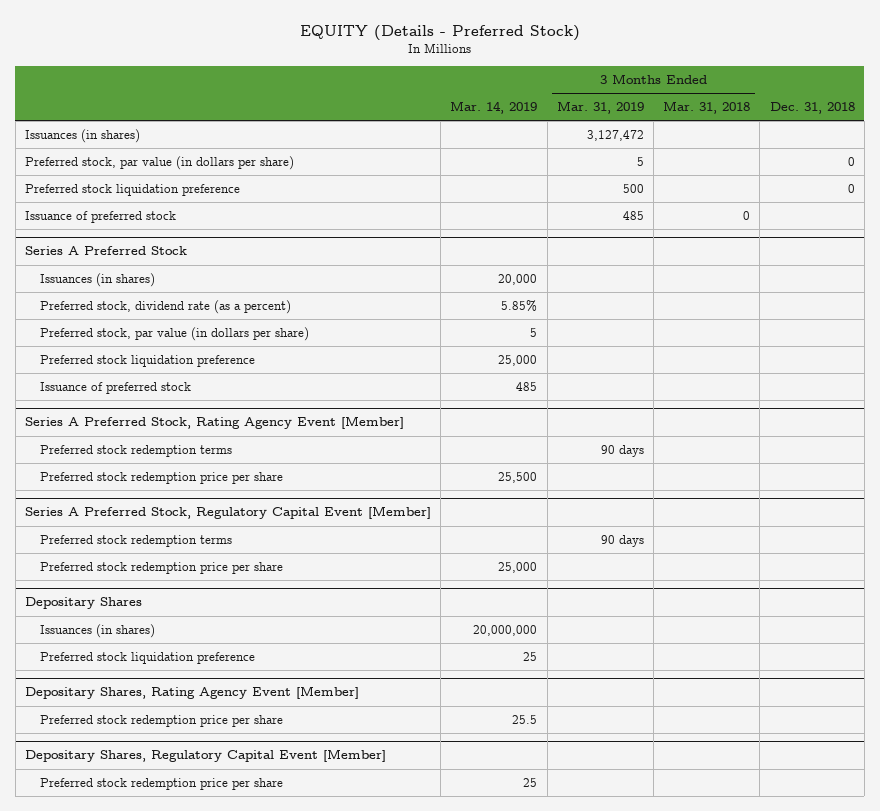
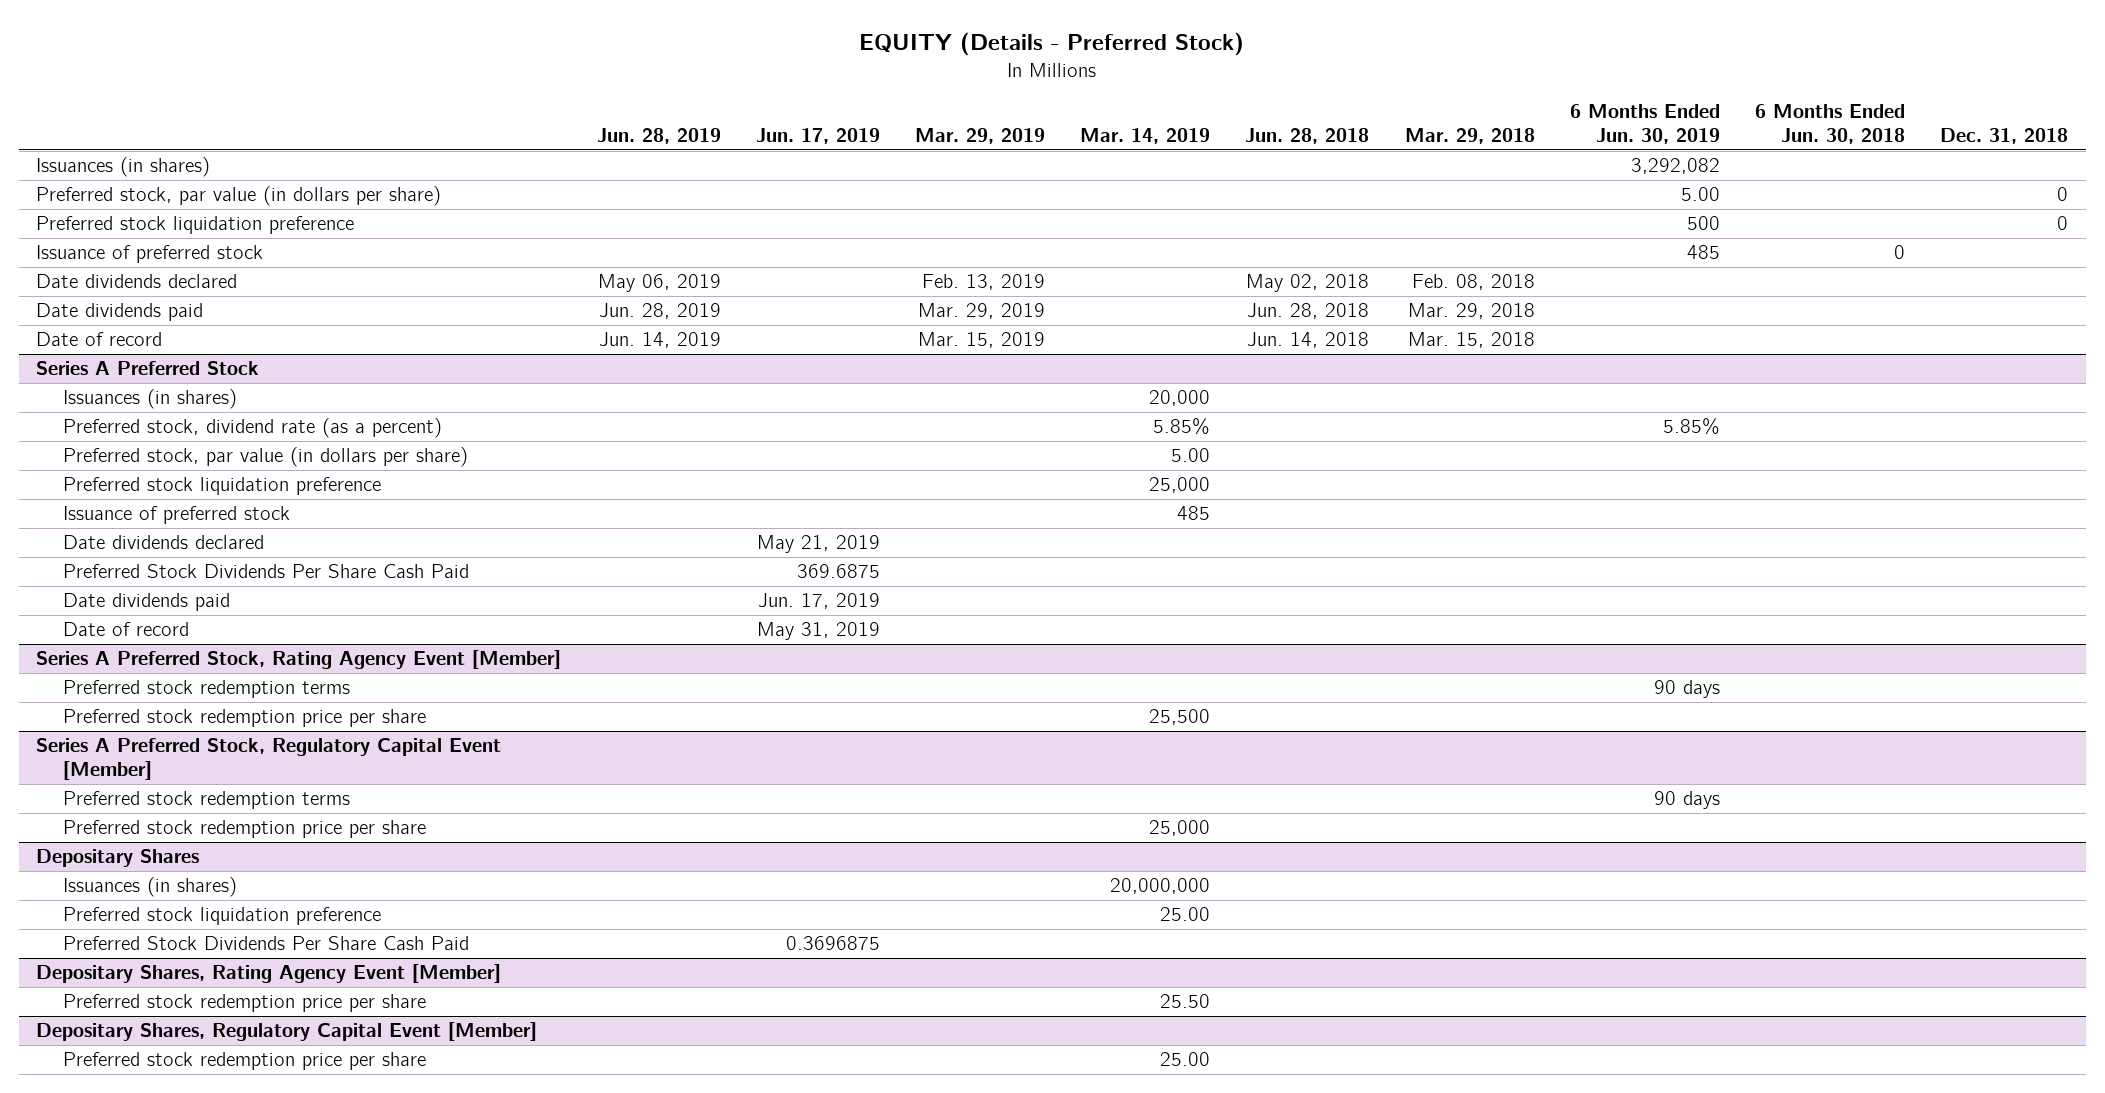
- | Mar. 14, 2019 | 3 Months Ended Mar. 31, 2019 | 3 Months Ended Mar. 31, 2018 | Dec. 31, 2018
+ | Jun. 28, 2019 | Jun. 17, 2019 | Mar. 29, 2019 | Mar. 14, 2019 | Jun. 28, 2018 | Mar. 29, 2018 | 6 Months Ended Jun. 30, 2019 | 6 Months Ended Jun. 30, 2018 | Dec. 31, 2018
+ Date dividends declared | May 06, 2019 | | Feb. 13, 2019 | | May 02, 2018 | Feb. 08, 2018 | | |
+ Date dividends paid | Jun. 28, 2019 | | Mar. 29, 2019 | | Jun. 28, 2018 | Mar. 29, 2018 | | |
+ Date of record | Jun. 14, 2019 | | Mar. 15, 2019 | | Jun. 14, 2018 | Mar. 15, 2018 | | |
@ Series A Preferred Stock
- Preferred stock, par value (in dollars per share) | 5 | | |
+ Preferred stock, par value (in dollars per share) | | | | 5.00 | | | | |
+ Date dividends declared | | May 21, 2019 | | | | | | |
+ Preferred Stock Dividends Per Share Cash Paid | | 369.6875 | | | | | | |
+ Date dividends paid | | Jun. 17, 2019 | | | | | | |
+ Date of record | | May 31, 2019 | | | | | | |
@ Depositary Shares
- Preferred stock liquidation preference | 25 | | |
+ Preferred stock liquidation preference | | | | 25.00 | | | | |
+ Preferred Stock Dividends Per Share Cash Paid | | 0.3696875 | | | | | | |
@ Depositary Shares, Rating Agency Event [Member]
- Preferred stock redemption price per share | 25.5 | | |
+ Preferred stock redemption price per share | | | | 25.50 | | | | |
@ Depositary Shares, Regulatory Capital Event [Member]
- Preferred stock redemption price per share | 25 | | |
+ Preferred stock redemption price per share | | | | 25.00 | | | | |

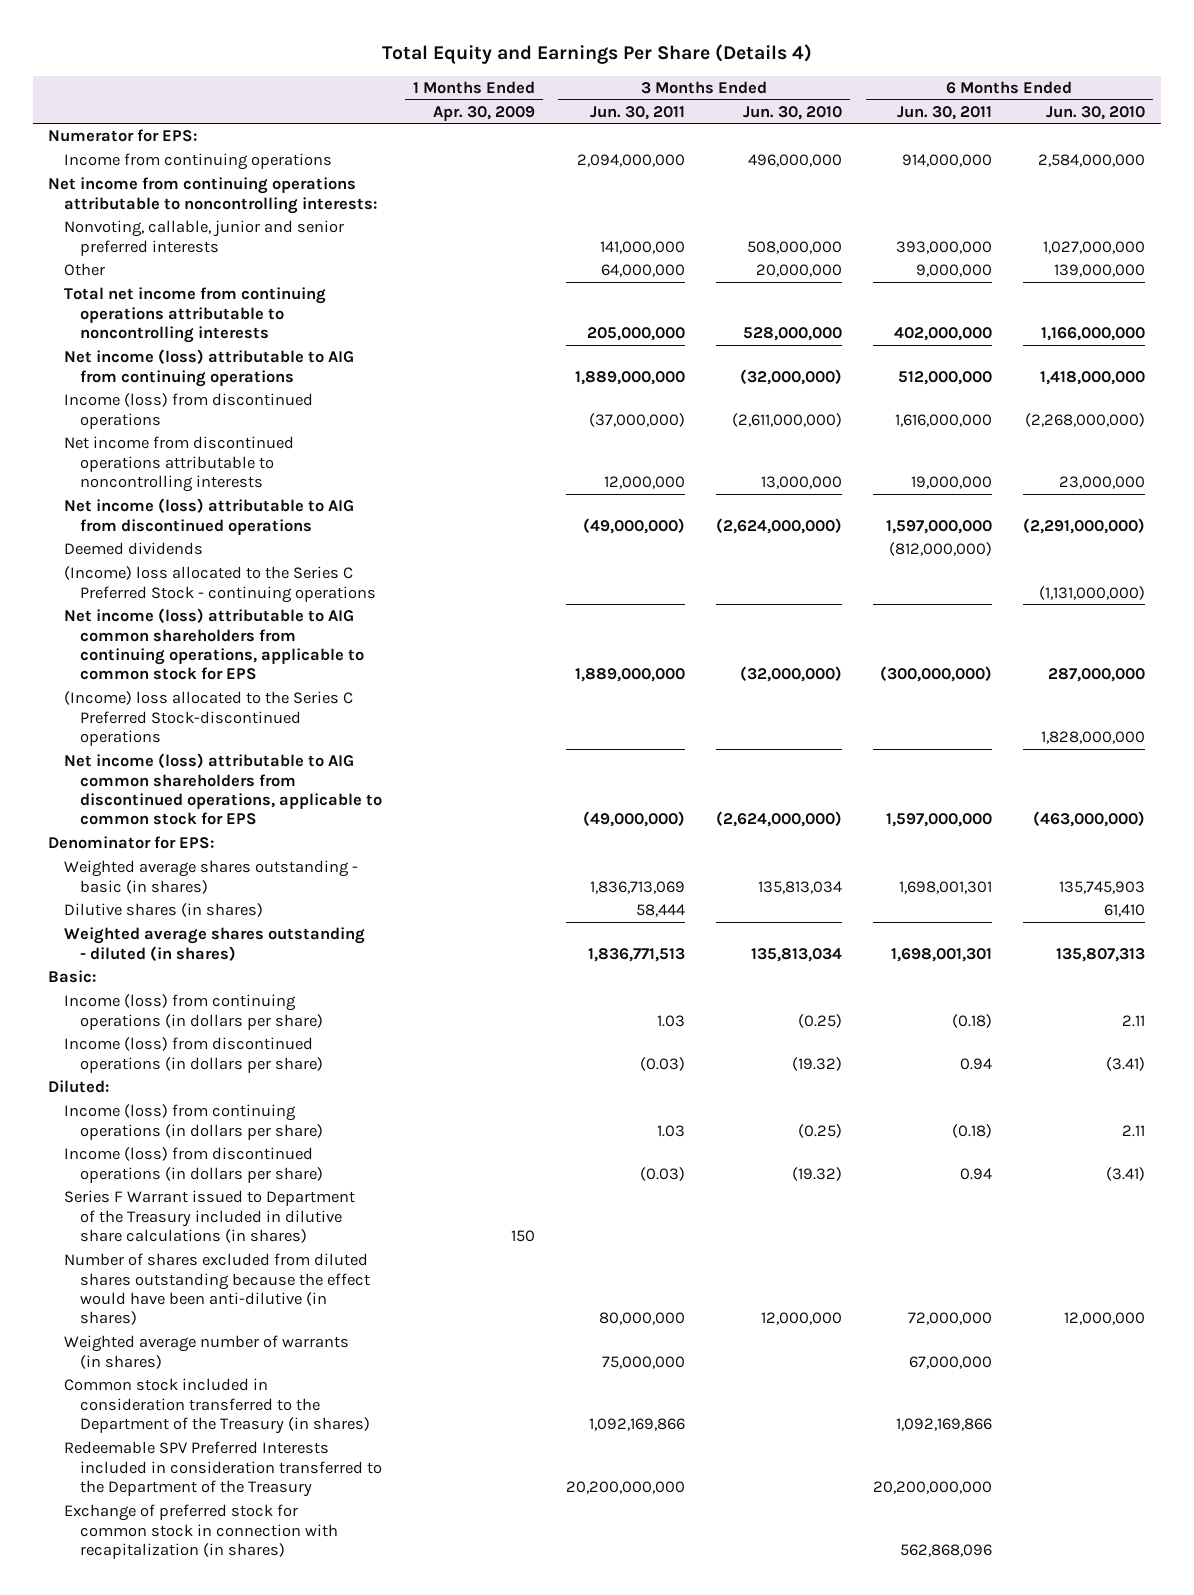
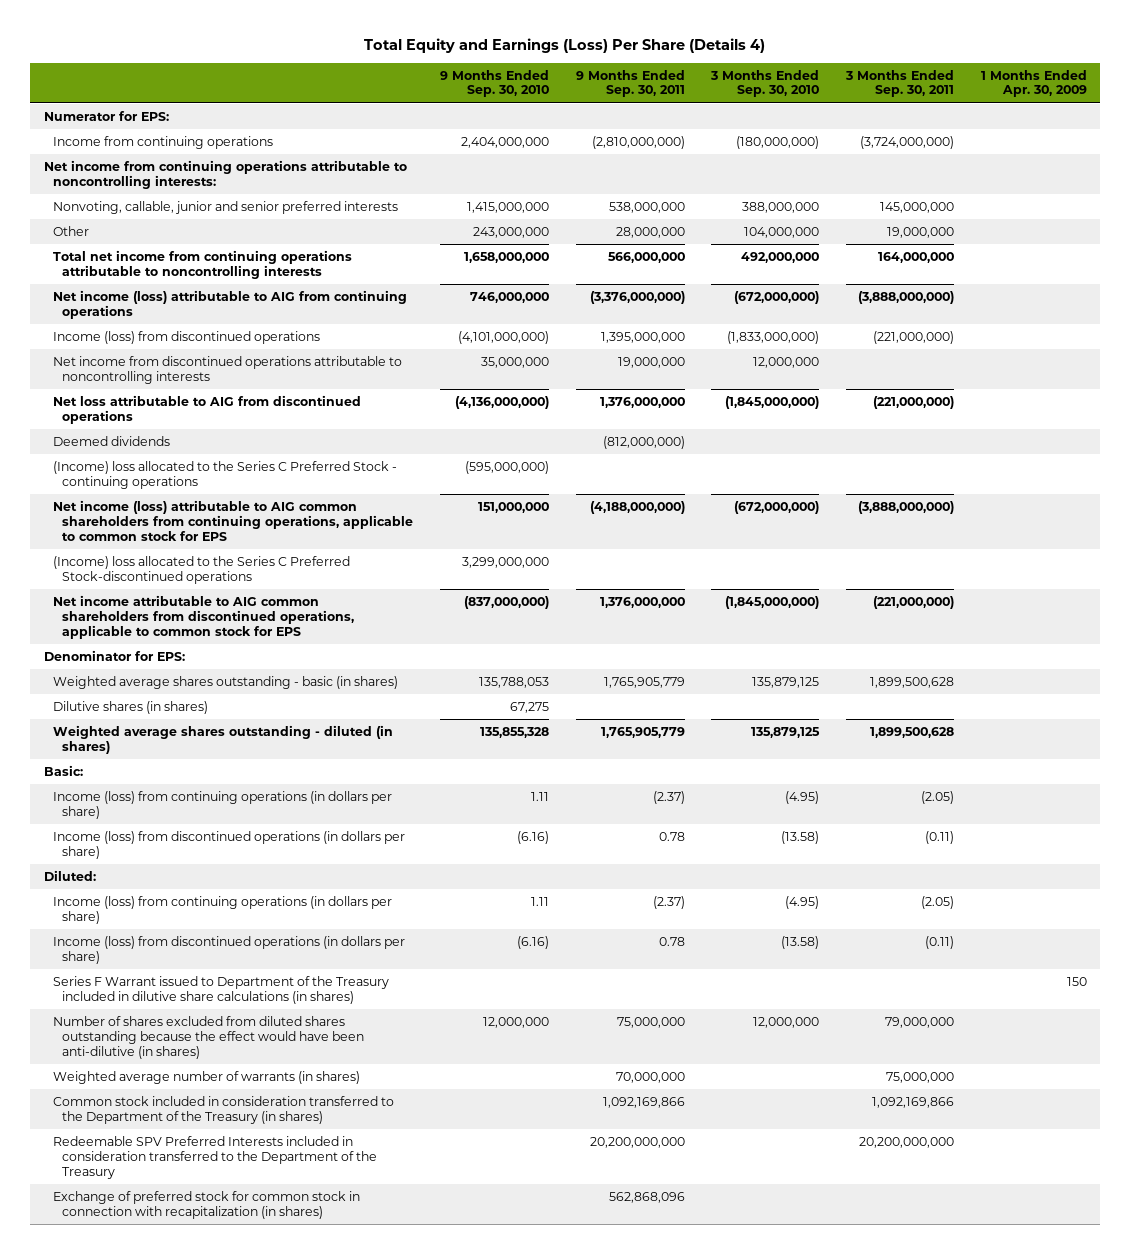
- Total Equity and Earnings Per Share (Details 4)
+ Total Equity and Earnings (Loss) Per Share (Details 4)
- | 1 Months Ended Apr. 30, 2009 | 3 Months Ended Jun. 30, 2011 | 3 Months Ended Jun. 30, 2010 | 6 Months Ended Jun. 30, 2011 | 6 Months Ended Jun. 30, 2010
+ | 9 Months Ended Sep. 30, 2010 | 9 Months Ended Sep. 30, 2011 | 3 Months Ended Sep. 30, 2010 | 3 Months Ended Sep. 30, 2011 | 1 Months Ended Apr. 30, 2009
- Net income (loss) attributable to AIG from discontinued operations | | (49,000,000) | (2,624,000,000) | 1,597,000,000 | (2,291,000,000)
+ Net loss attributable to AIG from discontinued operations | (4,136,000,000) | 1,376,000,000 | (1,845,000,000) | (221,000,000) |
- Net income (loss) attributable to AIG common shareholders from discontinued operations, applicable to common stock for EPS | | (49,000,000) | (2,624,000,000) | 1,597,000,000 | (463,000,000)
+ Net income attributable to AIG common shareholders from discontinued operations, applicable to common stock for EPS | (837,000,000) | 1,376,000,000 | (1,845,000,000) | (221,000,000) |

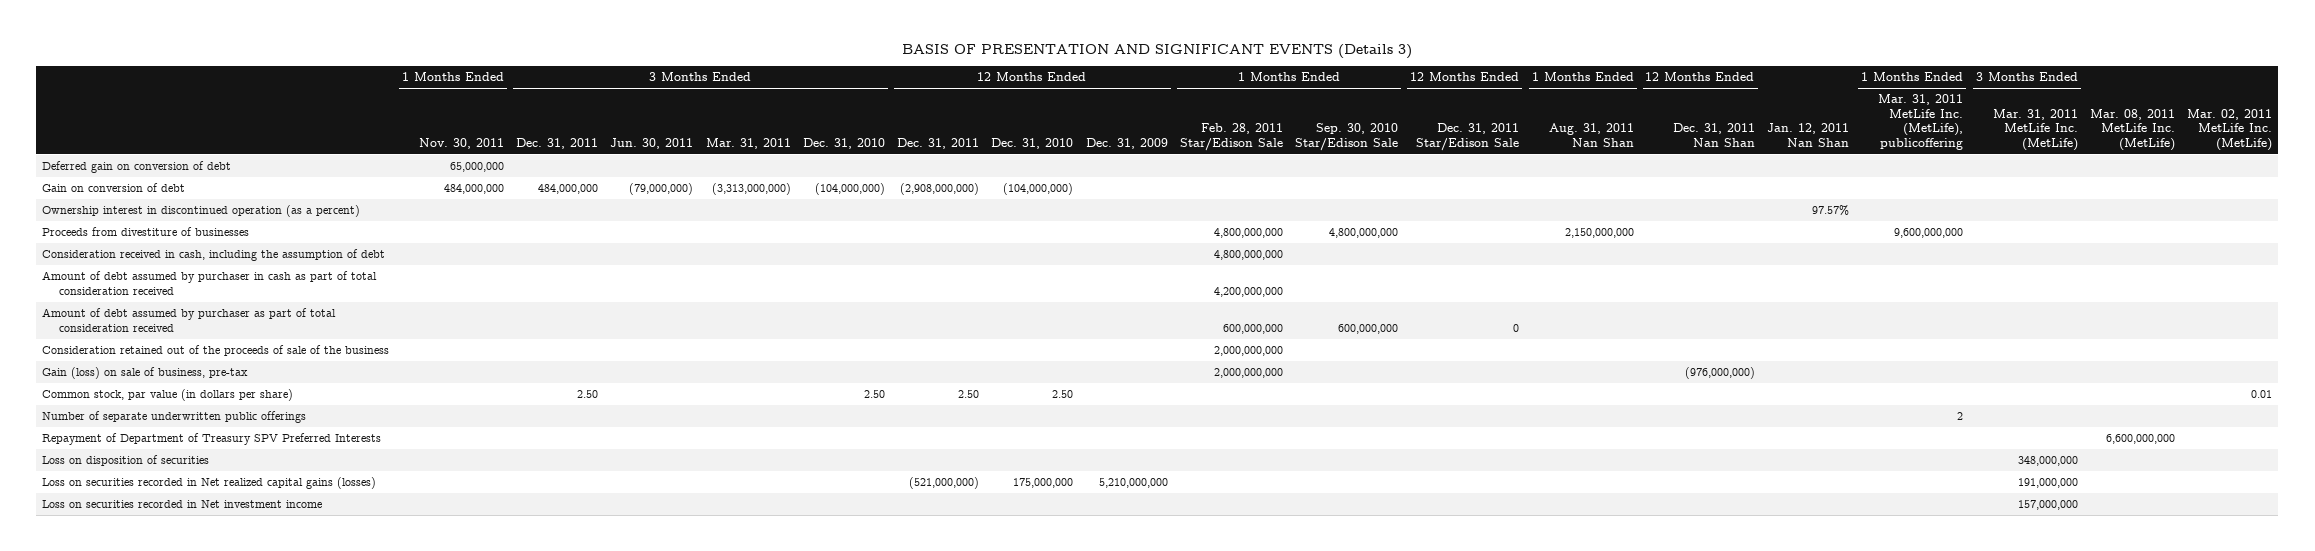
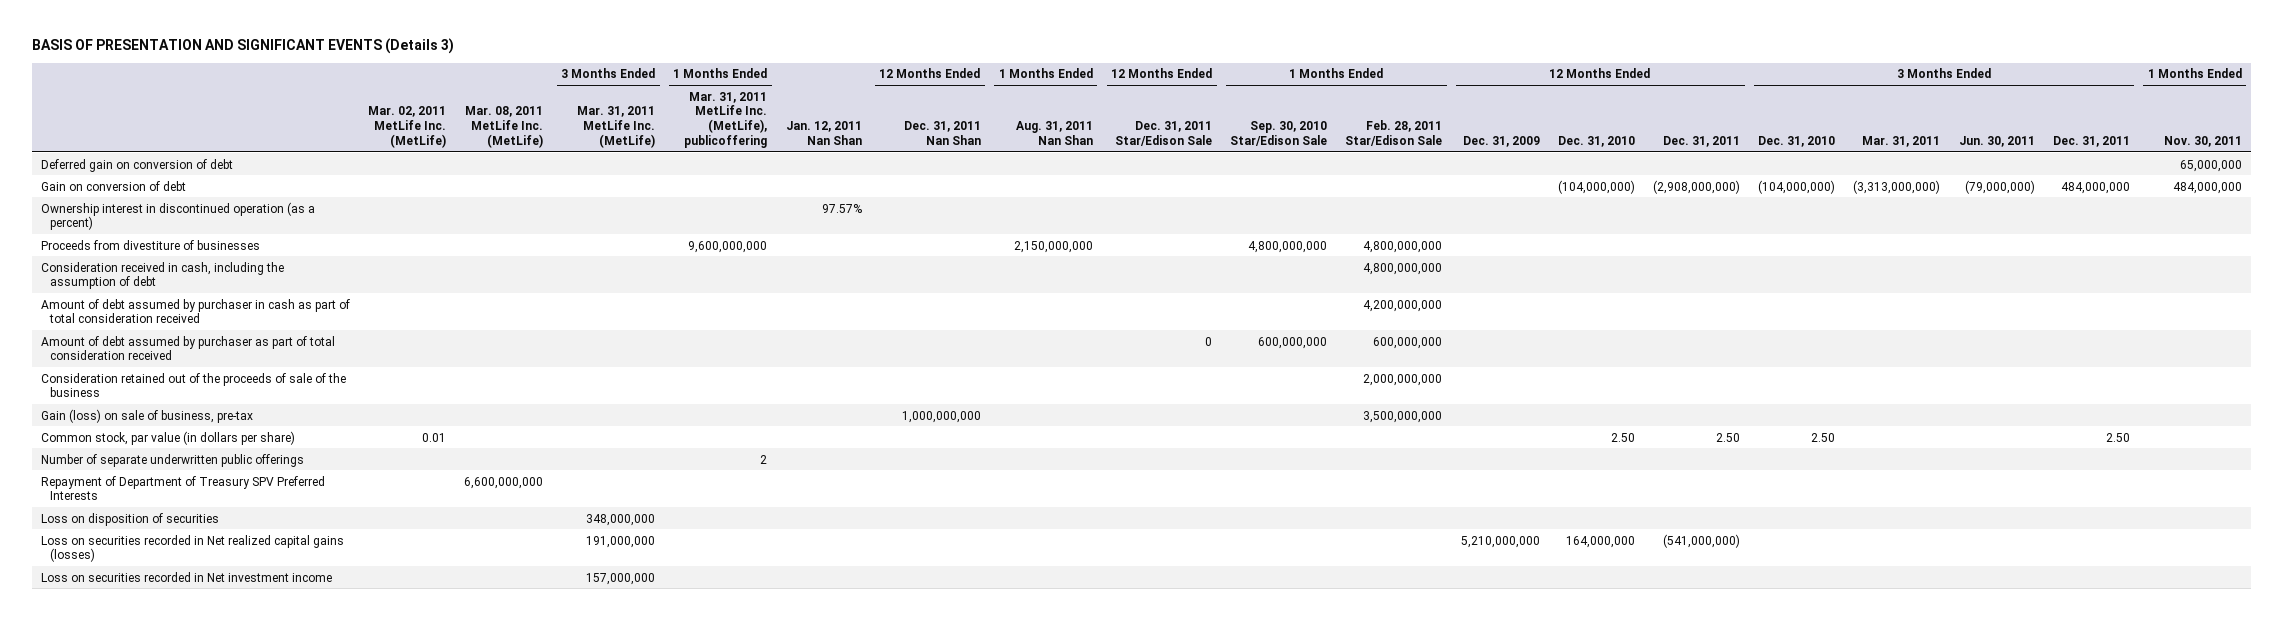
- | 1 Months Ended Nov. 30, 2011 | 3 Months Ended Dec. 31, 2011 | 3 Months Ended Jun. 30, 2011 | 3 Months Ended Mar. 31, 2011 | 3 Months Ended Dec. 31, 2010 | 12 Months Ended Dec. 31, 2011 | 12 Months Ended Dec. 31, 2010 | 12 Months Ended Dec. 31, 2009 | 1 Months Ended Feb. 28, 2011 Star/Edison Sale | 1 Months Ended Sep. 30, 2010 Star/Edison Sale | 12 Months Ended Dec. 31, 2011 Star/Edison Sale | 1 Months Ended Aug. 31, 2011 Nan Shan | 12 Months Ended Dec. 31, 2011 Nan Shan | Jan. 12, 2011 Nan Shan | 1 Months Ended Mar. 31, 2011 MetLife Inc. (MetLife), publicoffering | 3 Months Ended Mar. 31, 2011 MetLife Inc. (MetLife) | Mar. 08, 2011 MetLife Inc. (MetLife) | Mar. 02, 2011 MetLife Inc. (MetLife)
+ | Mar. 02, 2011 MetLife Inc. (MetLife) | Mar. 08, 2011 MetLife Inc. (MetLife) | 3 Months Ended Mar. 31, 2011 MetLife Inc. (MetLife) | 1 Months Ended Mar. 31, 2011 MetLife Inc. (MetLife), publicoffering | Jan. 12, 2011 Nan Shan | 12 Months Ended Dec. 31, 2011 Nan Shan | 1 Months Ended Aug. 31, 2011 Nan Shan | 12 Months Ended Dec. 31, 2011 Star/Edison Sale | 1 Months Ended Sep. 30, 2010 Star/Edison Sale | 1 Months Ended Feb. 28, 2011 Star/Edison Sale | 12 Months Ended Dec. 31, 2009 | 12 Months Ended Dec. 31, 2010 | 12 Months Ended Dec. 31, 2011 | 3 Months Ended Dec. 31, 2010 | 3 Months Ended Mar. 31, 2011 | 3 Months Ended Jun. 30, 2011 | 3 Months Ended Dec. 31, 2011 | 1 Months Ended Nov. 30, 2011
- Gain (loss) on sale of business, pre-tax | | | | | | | | | 2,000,000,000 | | | | (976,000,000) | | | | |
+ Gain (loss) on sale of business, pre-tax | | | | | | 1,000,000,000 | | | | 3,500,000,000 | | | | | | | |
- Loss on securities recorded in Net realized capital gains (losses) | | | | | | (521,000,000) | 175,000,000 | 5,210,000,000 | | | | | | | | 191,000,000 | |
+ Loss on securities recorded in Net realized capital gains (losses) | | | 191,000,000 | | | | | | | | 5,210,000,000 | 164,000,000 | (541,000,000) | | | | |

